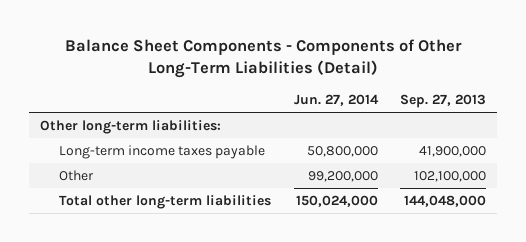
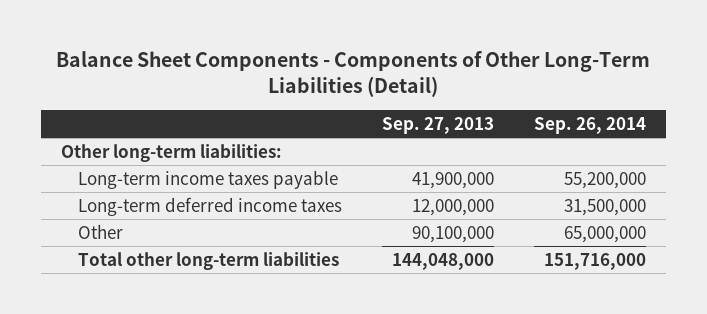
- | Jun. 27, 2014 | Sep. 27, 2013
+ | Sep. 27, 2013 | Sep. 26, 2014
- Other | 99,200,000 | 102,100,000
+ Long-term deferred income taxes | 12,000,000 | 31,500,000
+ Other | 90,100,000 | 65,000,000

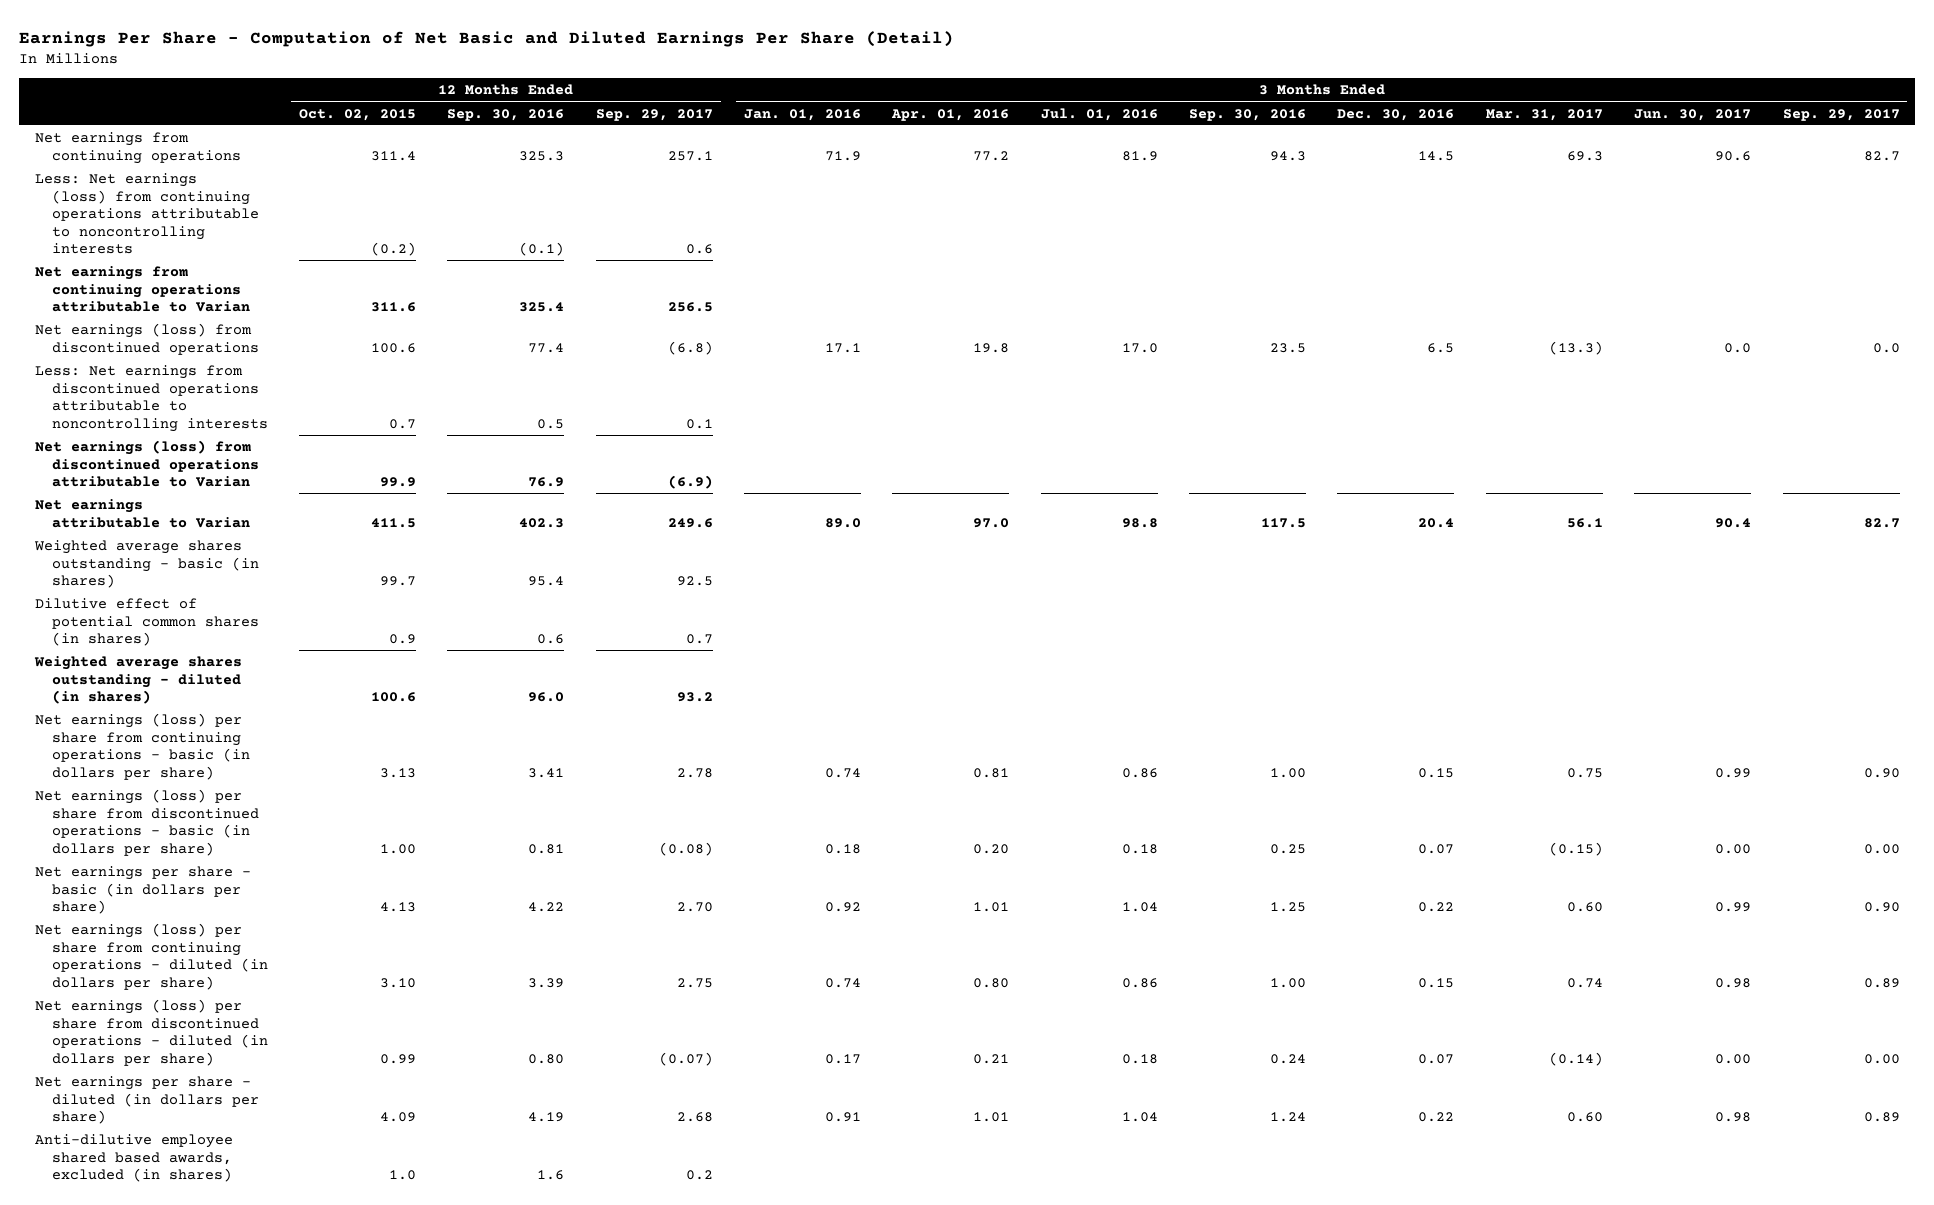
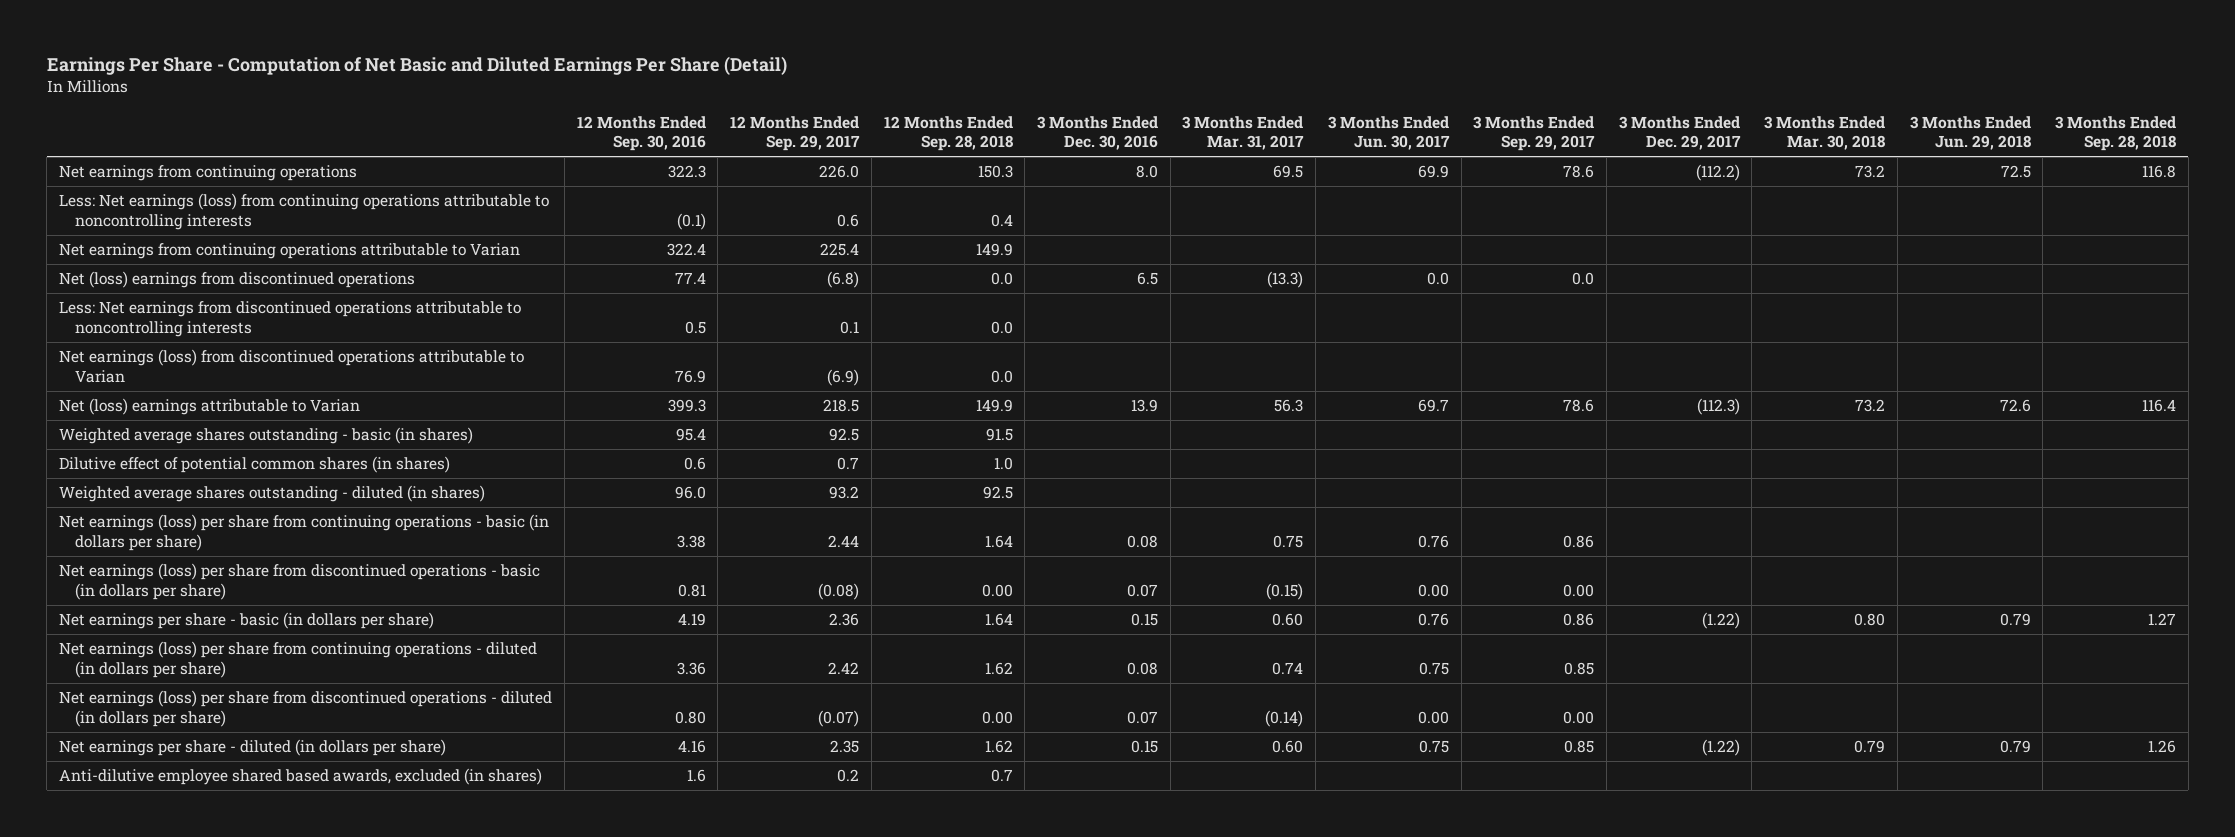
- | 12 Months Ended Oct. 02, 2015 | 12 Months Ended Sep. 30, 2016 | 12 Months Ended Sep. 29, 2017 | 3 Months Ended Jan. 01, 2016 | 3 Months Ended Apr. 01, 2016 | 3 Months Ended Jul. 01, 2016 | 3 Months Ended Sep. 30, 2016 | 3 Months Ended Dec. 30, 2016 | 3 Months Ended Mar. 31, 2017 | 3 Months Ended Jun. 30, 2017 | 3 Months Ended Sep. 29, 2017
+ | 12 Months Ended Sep. 30, 2016 | 12 Months Ended Sep. 29, 2017 | 12 Months Ended Sep. 28, 2018 | 3 Months Ended Dec. 30, 2016 | 3 Months Ended Mar. 31, 2017 | 3 Months Ended Jun. 30, 2017 | 3 Months Ended Sep. 29, 2017 | 3 Months Ended Dec. 29, 2017 | 3 Months Ended Mar. 30, 2018 | 3 Months Ended Jun. 29, 2018 | 3 Months Ended Sep. 28, 2018
- Net earnings from continuing operations | 311.4 | 325.3 | 257.1 | 71.9 | 77.2 | 81.9 | 94.3 | 14.5 | 69.3 | 90.6 | 82.7
+ Net earnings from continuing operations | 322.3 | 226.0 | 150.3 | 8.0 | 69.5 | 69.9 | 78.6 | (112.2) | 73.2 | 72.5 | 116.8
- Net earnings from continuing operations attributable to Varian | 311.6 | 325.4 | 256.5 | | | | | | | |
- Net earnings (loss) from discontinued operations | 100.6 | 77.4 | (6.8) | 17.1 | 19.8 | 17.0 | 23.5 | 6.5 | (13.3) | 0.0 | 0.0
+ Net earnings from continuing operations attributable to Varian | 322.4 | 225.4 | 149.9 | | | | | | | |
+ Net (loss) earnings from discontinued operations | 77.4 | (6.8) | 0.0 | 6.5 | (13.3) | 0.0 | 0.0 | | | |
- Net earnings attributable to Varian | 411.5 | 402.3 | 249.6 | 89.0 | 97.0 | 98.8 | 117.5 | 20.4 | 56.1 | 90.4 | 82.7
+ Net (loss) earnings attributable to Varian | 399.3 | 218.5 | 149.9 | 13.9 | 56.3 | 69.7 | 78.6 | (112.3) | 73.2 | 72.6 | 116.4
- Net earnings (loss) per share from continuing operations - basic (in dollars per share) | 3.13 | 3.41 | 2.78 | 0.74 | 0.81 | 0.86 | 1.00 | 0.15 | 0.75 | 0.99 | 0.90
+ Net earnings (loss) per share from continuing operations - basic (in dollars per share) | 3.38 | 2.44 | 1.64 | 0.08 | 0.75 | 0.76 | 0.86 | | | |
- Net earnings per share - basic (in dollars per share) | 4.13 | 4.22 | 2.70 | 0.92 | 1.01 | 1.04 | 1.25 | 0.22 | 0.60 | 0.99 | 0.90
- Net earnings (loss) per share from continuing operations - diluted (in dollars per share) | 3.10 | 3.39 | 2.75 | 0.74 | 0.80 | 0.86 | 1.00 | 0.15 | 0.74 | 0.98 | 0.89
+ Net earnings per share - basic (in dollars per share) | 4.19 | 2.36 | 1.64 | 0.15 | 0.60 | 0.76 | 0.86 | (1.22) | 0.80 | 0.79 | 1.27
+ Net earnings (loss) per share from continuing operations - diluted (in dollars per share) | 3.36 | 2.42 | 1.62 | 0.08 | 0.74 | 0.75 | 0.85 | | | |
- Net earnings per share - diluted (in dollars per share) | 4.09 | 4.19 | 2.68 | 0.91 | 1.01 | 1.04 | 1.24 | 0.22 | 0.60 | 0.98 | 0.89
+ Net earnings per share - diluted (in dollars per share) | 4.16 | 2.35 | 1.62 | 0.15 | 0.60 | 0.75 | 0.85 | (1.22) | 0.79 | 0.79 | 1.26

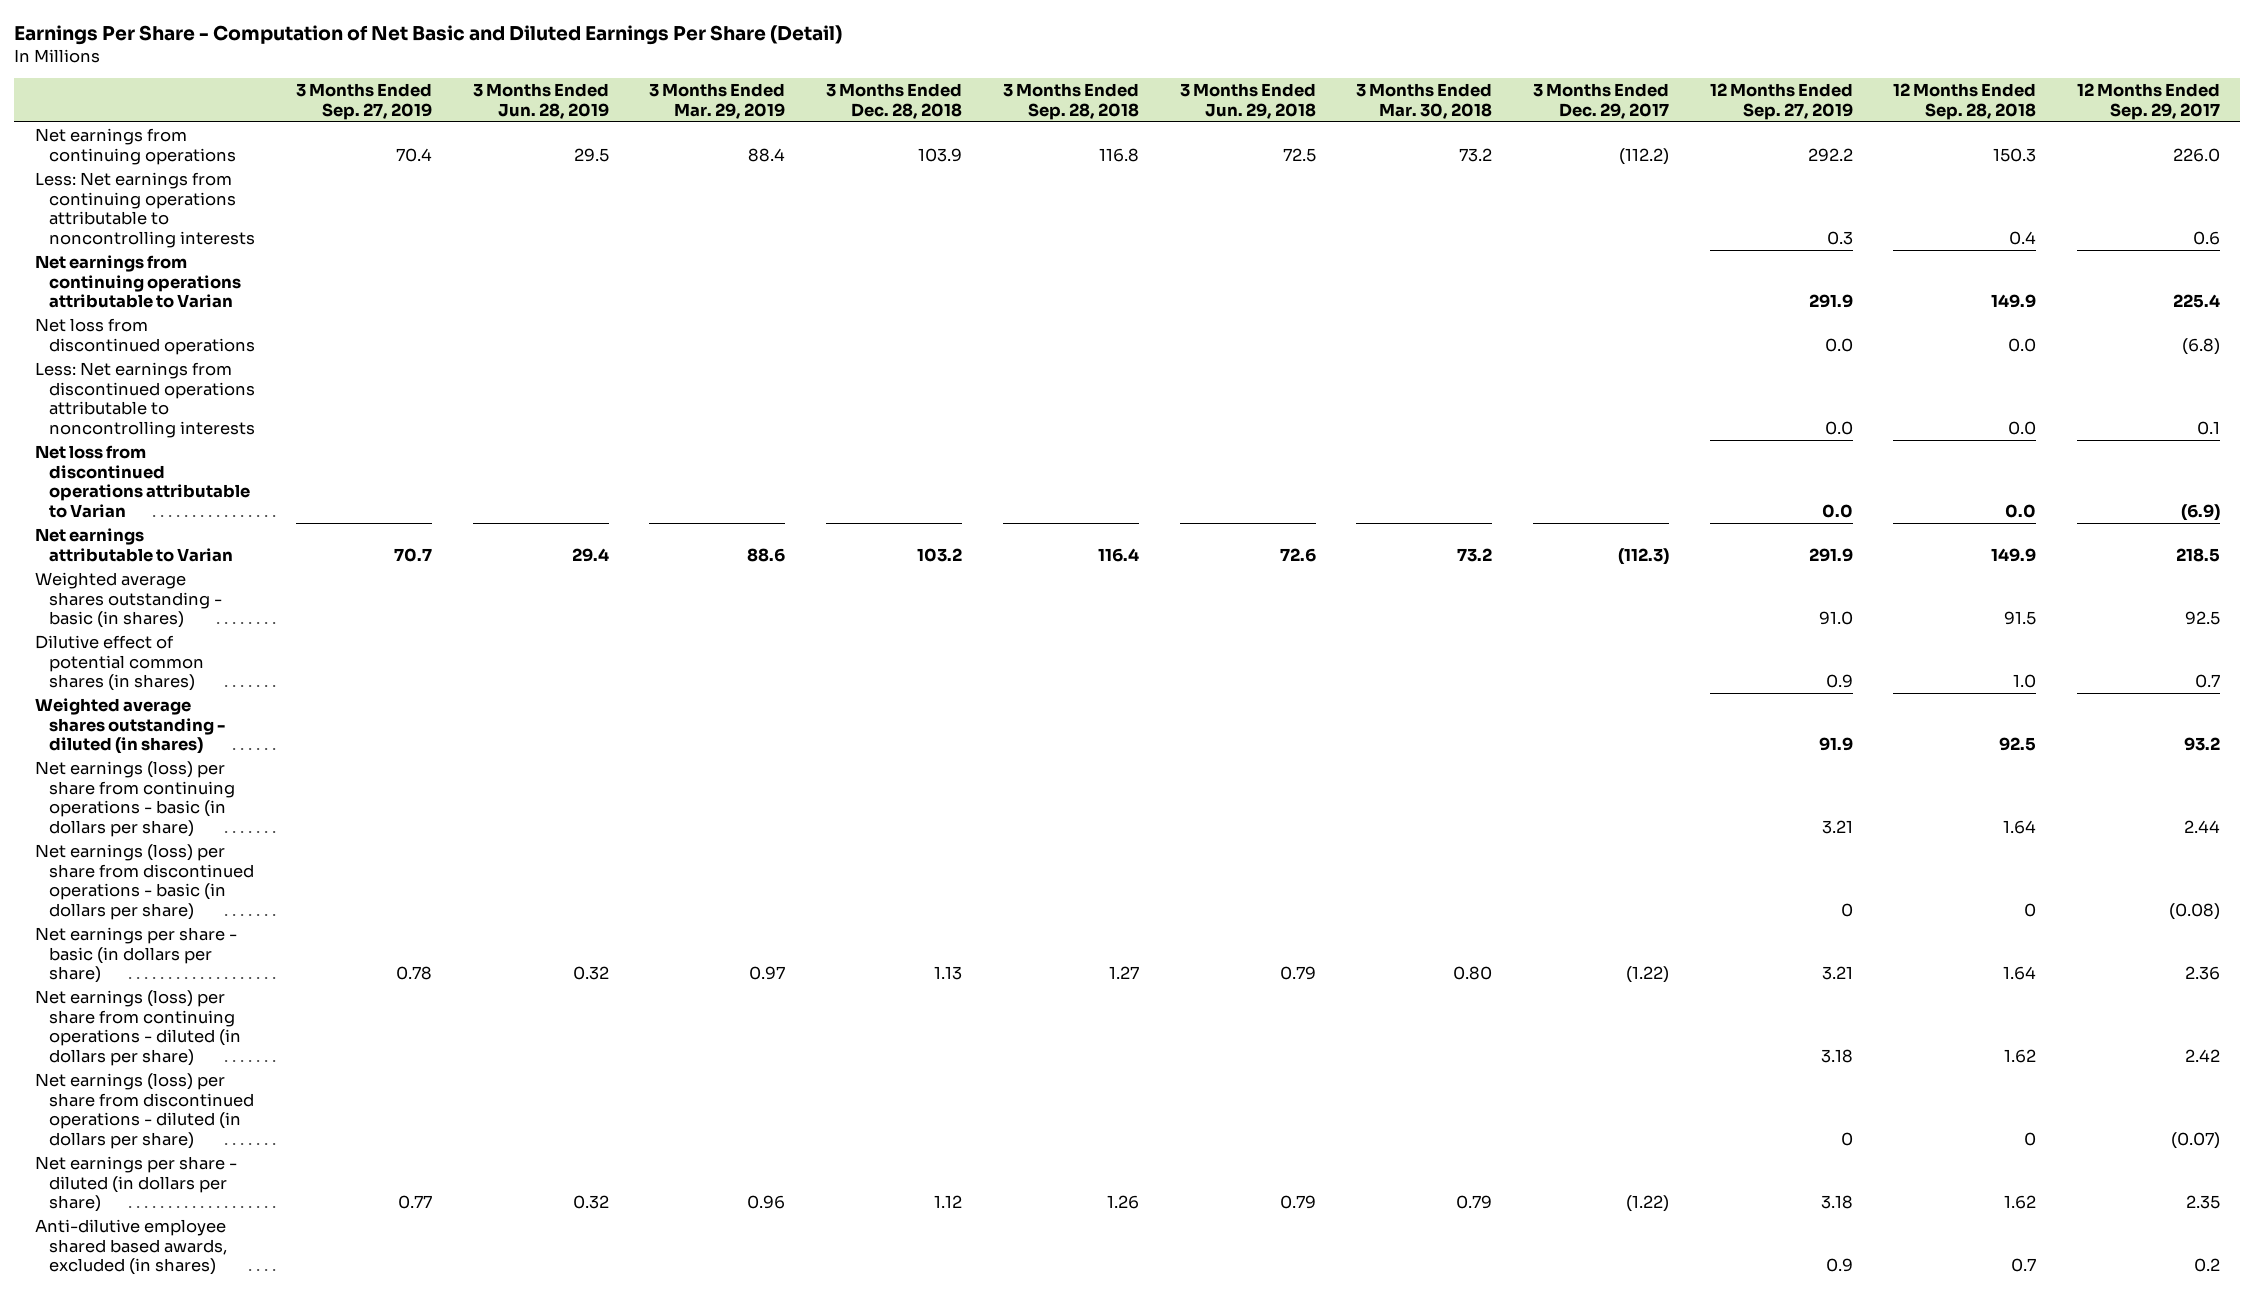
- | 12 Months Ended Sep. 30, 2016 | 12 Months Ended Sep. 29, 2017 | 12 Months Ended Sep. 28, 2018 | 3 Months Ended Dec. 30, 2016 | 3 Months Ended Mar. 31, 2017 | 3 Months Ended Jun. 30, 2017 | 3 Months Ended Sep. 29, 2017 | 3 Months Ended Dec. 29, 2017 | 3 Months Ended Mar. 30, 2018 | 3 Months Ended Jun. 29, 2018 | 3 Months Ended Sep. 28, 2018
+ | 3 Months Ended Sep. 27, 2019 | 3 Months Ended Jun. 28, 2019 | 3 Months Ended Mar. 29, 2019 | 3 Months Ended Dec. 28, 2018 | 3 Months Ended Sep. 28, 2018 | 3 Months Ended Jun. 29, 2018 | 3 Months Ended Mar. 30, 2018 | 3 Months Ended Dec. 29, 2017 | 12 Months Ended Sep. 27, 2019 | 12 Months Ended Sep. 28, 2018 | 12 Months Ended Sep. 29, 2017
- Less: Net earnings (loss) from continuing operations attributable to noncontrolling interests | (0.1) | 0.6 | 0.4 | | | | | | | |
+ Less: Net earnings from continuing operations attributable to noncontrolling interests | | | | | | | | | 0.3 | 0.4 | 0.6
- Net (loss) earnings from discontinued operations | 77.4 | (6.8) | 0.0 | 6.5 | (13.3) | 0.0 | 0.0 | | | |
+ Net loss from discontinued operations | | | | | | | | | 0.0 | 0.0 | (6.8)
- Net earnings (loss) from discontinued operations attributable to Varian | 76.9 | (6.9) | 0.0 | | | | | | | |
- Net (loss) earnings attributable to Varian | 399.3 | 218.5 | 149.9 | 13.9 | 56.3 | 69.7 | 78.6 | (112.3) | 73.2 | 72.6 | 116.4
+ Net loss from discontinued operations attributable to Varian | | | | | | | | | 0.0 | 0.0 | (6.9)
+ Net earnings attributable to Varian | 70.7 | 29.4 | 88.6 | 103.2 | 116.4 | 72.6 | 73.2 | (112.3) | 291.9 | 149.9 | 218.5
- Net earnings (loss) per share from discontinued operations - basic (in dollars per share) | 0.81 | (0.08) | 0.00 | 0.07 | (0.15) | 0.00 | 0.00 | | | |
+ Net earnings (loss) per share from discontinued operations - basic (in dollars per share) | | | | | | | | | 0 | 0 | (0.08)
- Net earnings (loss) per share from discontinued operations - diluted (in dollars per share) | 0.80 | (0.07) | 0.00 | 0.07 | (0.14) | 0.00 | 0.00 | | | |
+ Net earnings (loss) per share from discontinued operations - diluted (in dollars per share) | | | | | | | | | 0 | 0 | (0.07)

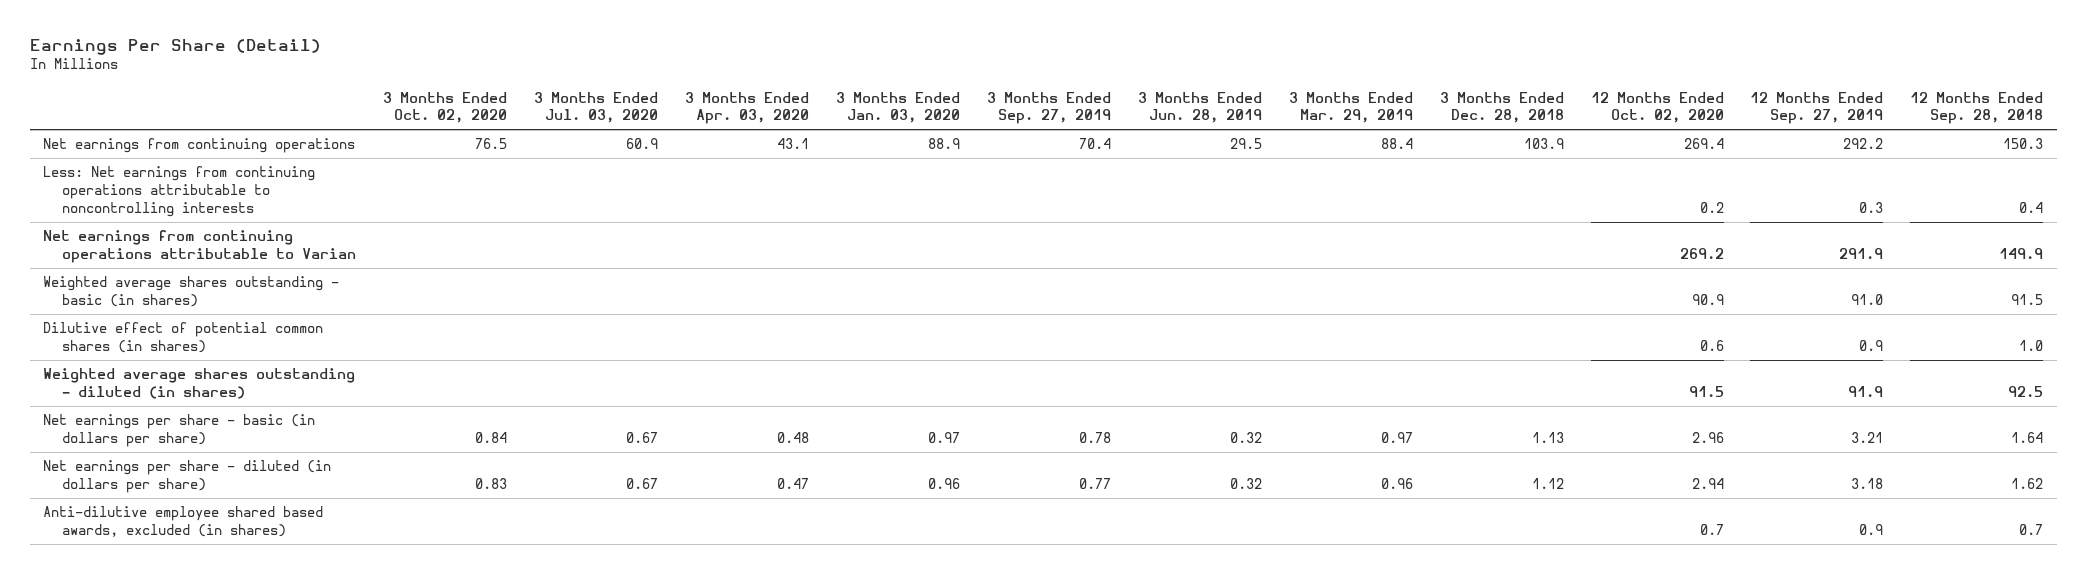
- Earnings Per Share - Computation of Net Basic and Diluted Earnings Per Share (Detail)
+ Earnings Per Share (Detail)
- | 3 Months Ended Sep. 27, 2019 | 3 Months Ended Jun. 28, 2019 | 3 Months Ended Mar. 29, 2019 | 3 Months Ended Dec. 28, 2018 | 3 Months Ended Sep. 28, 2018 | 3 Months Ended Jun. 29, 2018 | 3 Months Ended Mar. 30, 2018 | 3 Months Ended Dec. 29, 2017 | 12 Months Ended Sep. 27, 2019 | 12 Months Ended Sep. 28, 2018 | 12 Months Ended Sep. 29, 2017
+ | 3 Months Ended Oct. 02, 2020 | 3 Months Ended Jul. 03, 2020 | 3 Months Ended Apr. 03, 2020 | 3 Months Ended Jan. 03, 2020 | 3 Months Ended Sep. 27, 2019 | 3 Months Ended Jun. 28, 2019 | 3 Months Ended Mar. 29, 2019 | 3 Months Ended Dec. 28, 2018 | 12 Months Ended Oct. 02, 2020 | 12 Months Ended Sep. 27, 2019 | 12 Months Ended Sep. 28, 2018
- Net loss from discontinued operations | | | | | | | | | 0.0 | 0.0 | (6.8)
- Less: Net earnings from discontinued operations attributable to noncontrolling interests | | | | | | | | | 0.0 | 0.0 | 0.1
- Net loss from discontinued operations attributable to Varian | | | | | | | | | 0.0 | 0.0 | (6.9)
- Net earnings attributable to Varian | 70.7 | 29.4 | 88.6 | 103.2 | 116.4 | 72.6 | 73.2 | (112.3) | 291.9 | 149.9 | 218.5
- Net earnings (loss) per share from continuing operations - basic (in dollars per share) | | | | | | | | | 3.21 | 1.64 | 2.44
- Net earnings (loss) per share from discontinued operations - basic (in dollars per share) | | | | | | | | | 0 | 0 | (0.08)
- Net earnings (loss) per share from continuing operations - diluted (in dollars per share) | | | | | | | | | 3.18 | 1.62 | 2.42
- Net earnings (loss) per share from discontinued operations - diluted (in dollars per share) | | | | | | | | | 0 | 0 | (0.07)

